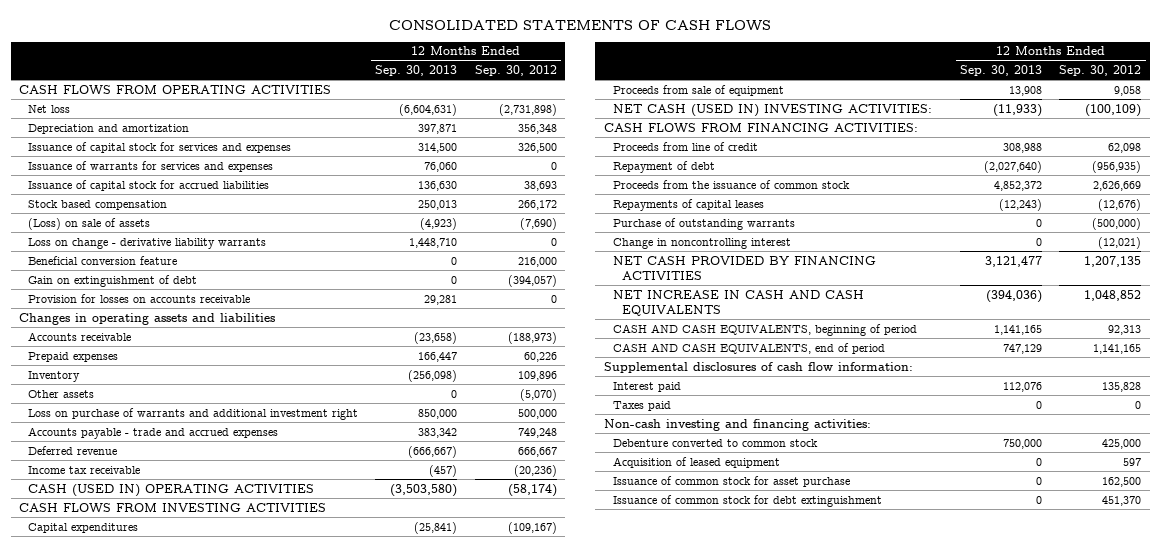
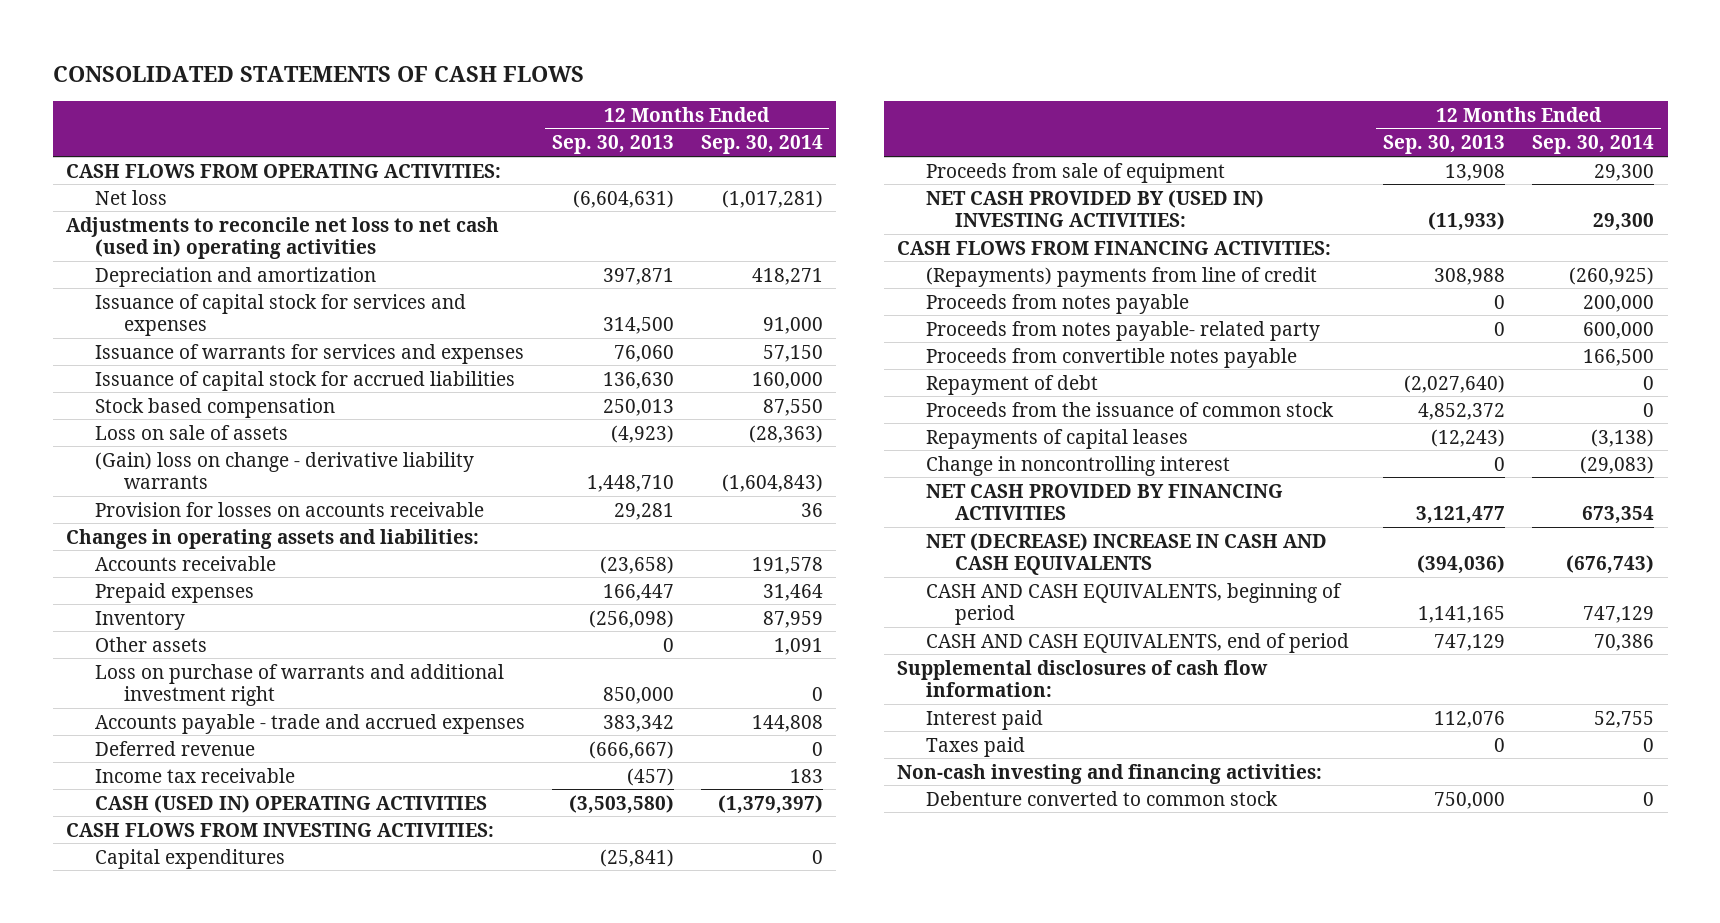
- | 12 Months Ended Sep. 30, 2013 | 12 Months Ended Sep. 30, 2012
+ | 12 Months Ended Sep. 30, 2013 | 12 Months Ended Sep. 30, 2014
- CASH FLOWS FROM OPERATING ACTIVITIES
+ CASH FLOWS FROM OPERATING ACTIVITIES:
+ Adjustments to reconcile net loss to net cash (used in) operating activities
- (Loss) on sale of assets | (4,923) | (7,690)
- Loss on change - derivative liability warrants | 1,448,710 | 0
- Beneficial conversion feature | 0 | 216,000
- Gain on extinguishment of debt | 0 | (394,057)
+ Loss on sale of assets | (4,923) | (28,363)
+ (Gain) loss on change - derivative liability warrants | 1,448,710 | (1,604,843)
- Changes in operating assets and liabilities
+ Changes in operating assets and liabilities:
- CASH FLOWS FROM INVESTING ACTIVITIES
+ CASH FLOWS FROM INVESTING ACTIVITIES:
- NET CASH (USED IN) INVESTING ACTIVITIES: | (11,933) | (100,109)
+ NET CASH PROVIDED BY (USED IN) INVESTING ACTIVITIES: | (11,933) | 29,300
- Proceeds from line of credit | 308,988 | 62,098
+ (Repayments) payments from line of credit | 308,988 | (260,925)
+ Proceeds from notes payable | 0 | 200,000
+ Proceeds from notes payable- related party | 0 | 600,000
+ Proceeds from convertible notes payable | | 166,500
- Purchase of outstanding warrants | 0 | (500,000)
- NET INCREASE IN CASH AND CASH EQUIVALENTS | (394,036) | 1,048,852
+ NET (DECREASE) INCREASE IN CASH AND CASH EQUIVALENTS | (394,036) | (676,743)
- Acquisition of leased equipment | 0 | 597
- Issuance of common stock for asset purchase | 0 | 162,500
- Issuance of common stock for debt extinguishment | 0 | 451,370

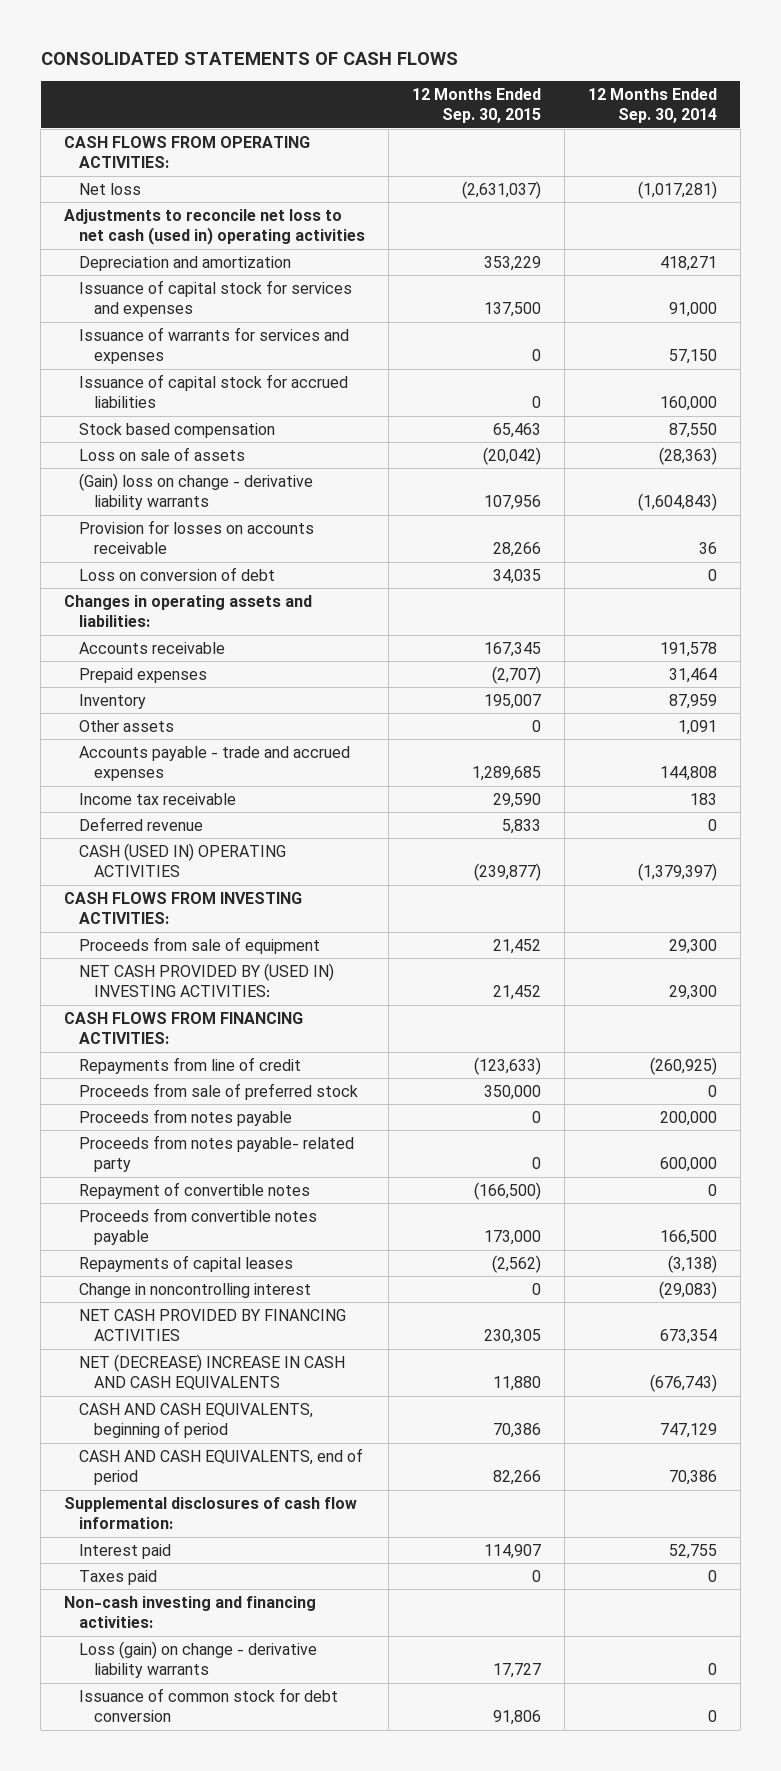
- | 12 Months Ended Sep. 30, 2013 | 12 Months Ended Sep. 30, 2014
+ | 12 Months Ended Sep. 30, 2015 | 12 Months Ended Sep. 30, 2014
+ Loss on conversion of debt | 34,035 | 0
- Loss on purchase of warrants and additional investment right | 850,000 | 0
moved down: Deferred revenue | 5,833 | 0
- Capital expenditures | (25,841) | 0
- (Repayments) payments from line of credit | 308,988 | (260,925)
+ Repayments from line of credit | (123,633) | (260,925)
+ Proceeds from sale of preferred stock | 350,000 | 0
+ Repayment of convertible notes | (166,500) | 0
- Repayment of debt | (2,027,640) | 0
- Proceeds from the issuance of common stock | 4,852,372 | 0
- Debenture converted to common stock | 750,000 | 0
+ Loss (gain) on change - derivative liability warrants | 17,727 | 0
+ Issuance of common stock for debt conversion | 91,806 | 0

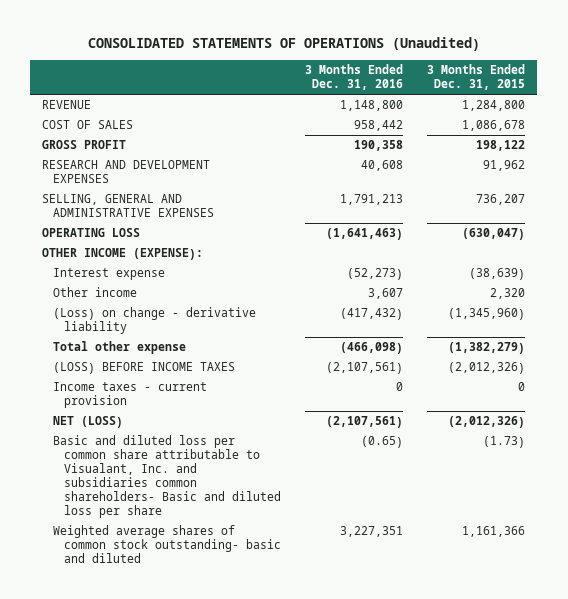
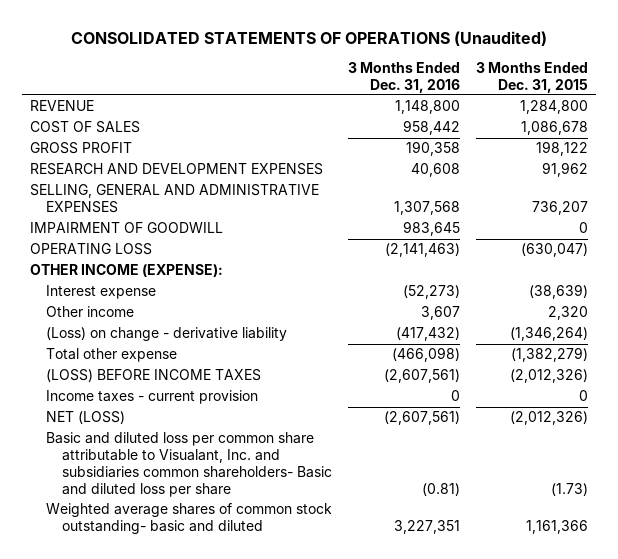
- SELLING, GENERAL AND ADMINISTRATIVE EXPENSES | 1,791,213 | 736,207
- OPERATING LOSS | (1,641,463) | (630,047)
+ SELLING, GENERAL AND ADMINISTRATIVE EXPENSES | 1,307,568 | 736,207
+ IMPAIRMENT OF GOODWILL | 983,645 | 0
+ OPERATING LOSS | (2,141,463) | (630,047)
- (Loss) on change - derivative liability | (417,432) | (1,345,960)
+ (Loss) on change - derivative liability | (417,432) | (1,346,264)
- (LOSS) BEFORE INCOME TAXES | (2,107,561) | (2,012,326)
+ (LOSS) BEFORE INCOME TAXES | (2,607,561) | (2,012,326)
- NET (LOSS) | (2,107,561) | (2,012,326)
- Basic and diluted loss per common share attributable to Visualant, Inc. and subsidiaries common shareholders- Basic and diluted loss per share | (0.65) | (1.73)
+ NET (LOSS) | (2,607,561) | (2,012,326)
+ Basic and diluted loss per common share attributable to Visualant, Inc. and subsidiaries common shareholders- Basic and diluted loss per share | (0.81) | (1.73)

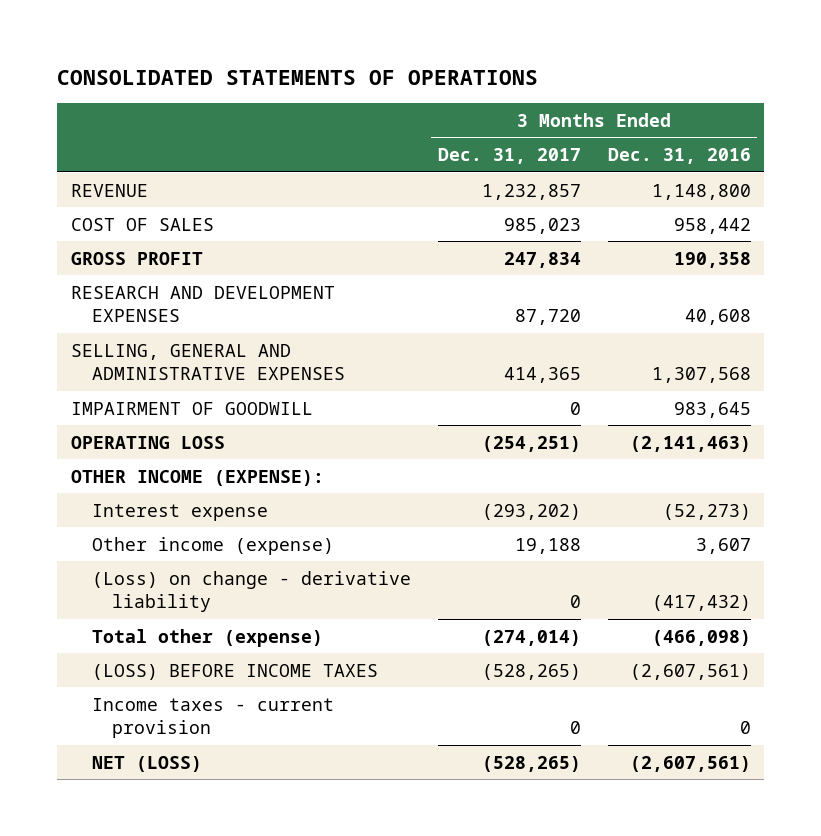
- CONSOLIDATED STATEMENTS OF OPERATIONS (Unaudited)
+ CONSOLIDATED STATEMENTS OF OPERATIONS
- | 3 Months Ended Dec. 31, 2016 | 3 Months Ended Dec. 31, 2015
+ | 3 Months Ended Dec. 31, 2017 | 3 Months Ended Dec. 31, 2016
- Other income | 3,607 | 2,320
+ Other income (expense) | 19,188 | 3,607
- Total other expense | (466,098) | (1,382,279)
+ Total other (expense) | (274,014) | (466,098)
- Basic and diluted loss per common share attributable to Visualant, Inc. and subsidiaries common shareholders- Basic and diluted loss per share | (0.81) | (1.73)
- Weighted average shares of common stock outstanding- basic and diluted | 3,227,351 | 1,161,366

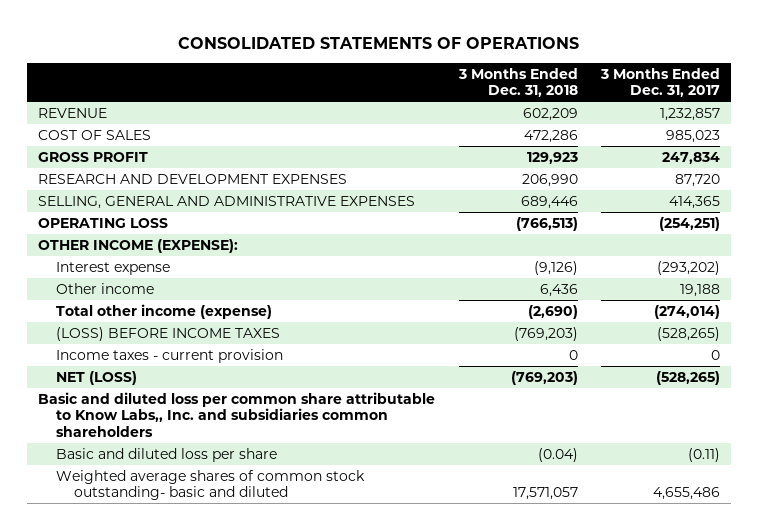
- | 3 Months Ended Dec. 31, 2017 | 3 Months Ended Dec. 31, 2016
+ | 3 Months Ended Dec. 31, 2018 | 3 Months Ended Dec. 31, 2017
- IMPAIRMENT OF GOODWILL | 0 | 983,645
- Other income (expense) | 19,188 | 3,607
- (Loss) on change - derivative liability | 0 | (417,432)
- Total other (expense) | (274,014) | (466,098)
+ Other income | 6,436 | 19,188
+ Total other income (expense) | (2,690) | (274,014)
+ Basic and diluted loss per common share attributable to Know Labs,, Inc. and subsidiaries common shareholders
+ Basic and diluted loss per share | (0.04) | (0.11)
+ Weighted average shares of common stock outstanding- basic and diluted | 17,571,057 | 4,655,486

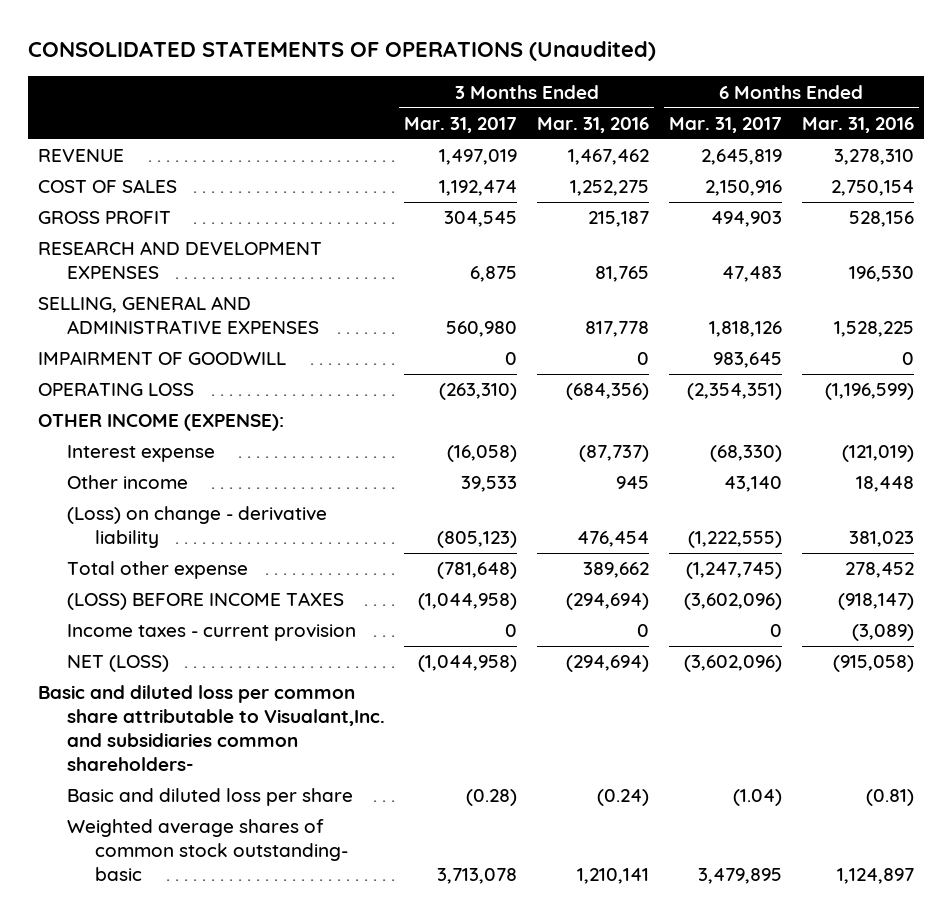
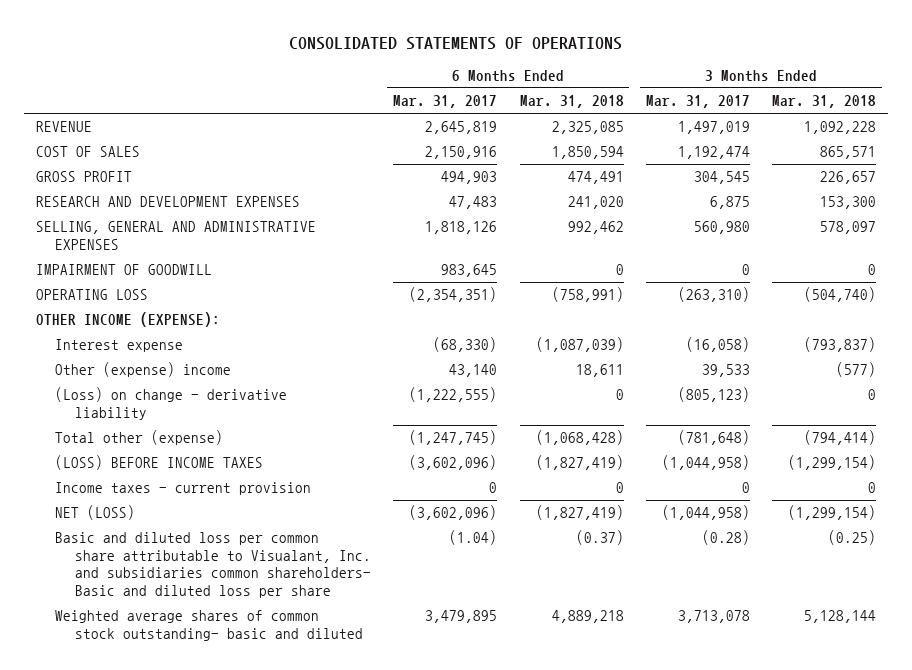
- CONSOLIDATED STATEMENTS OF OPERATIONS (Unaudited)
+ CONSOLIDATED STATEMENTS OF OPERATIONS
- | 3 Months Ended Mar. 31, 2017 | 3 Months Ended Mar. 31, 2016 | 6 Months Ended Mar. 31, 2017 | 6 Months Ended Mar. 31, 2016
+ | 6 Months Ended Mar. 31, 2017 | 6 Months Ended Mar. 31, 2018 | 3 Months Ended Mar. 31, 2017 | 3 Months Ended Mar. 31, 2018
- Other income | 39,533 | 945 | 43,140 | 18,448
+ Other (expense) income | 43,140 | 18,611 | 39,533 | (577)
- Total other expense | (781,648) | 389,662 | (1,247,745) | 278,452
+ Total other (expense) | (1,247,745) | (1,068,428) | (781,648) | (794,414)
- Basic and diluted loss per common share attributable to Visualant,Inc. and subsidiaries common shareholders-
- Basic and diluted loss per share | (0.28) | (0.24) | (1.04) | (0.81)
- Weighted average shares of common stock outstanding- basic | 3,713,078 | 1,210,141 | 3,479,895 | 1,124,897
+ Basic and diluted loss per common share attributable to Visualant, Inc. and subsidiaries common shareholders- Basic and diluted loss per share | (1.04) | (0.37) | (0.28) | (0.25)
+ Weighted average shares of common stock outstanding- basic and diluted | 3,479,895 | 4,889,218 | 3,713,078 | 5,128,144

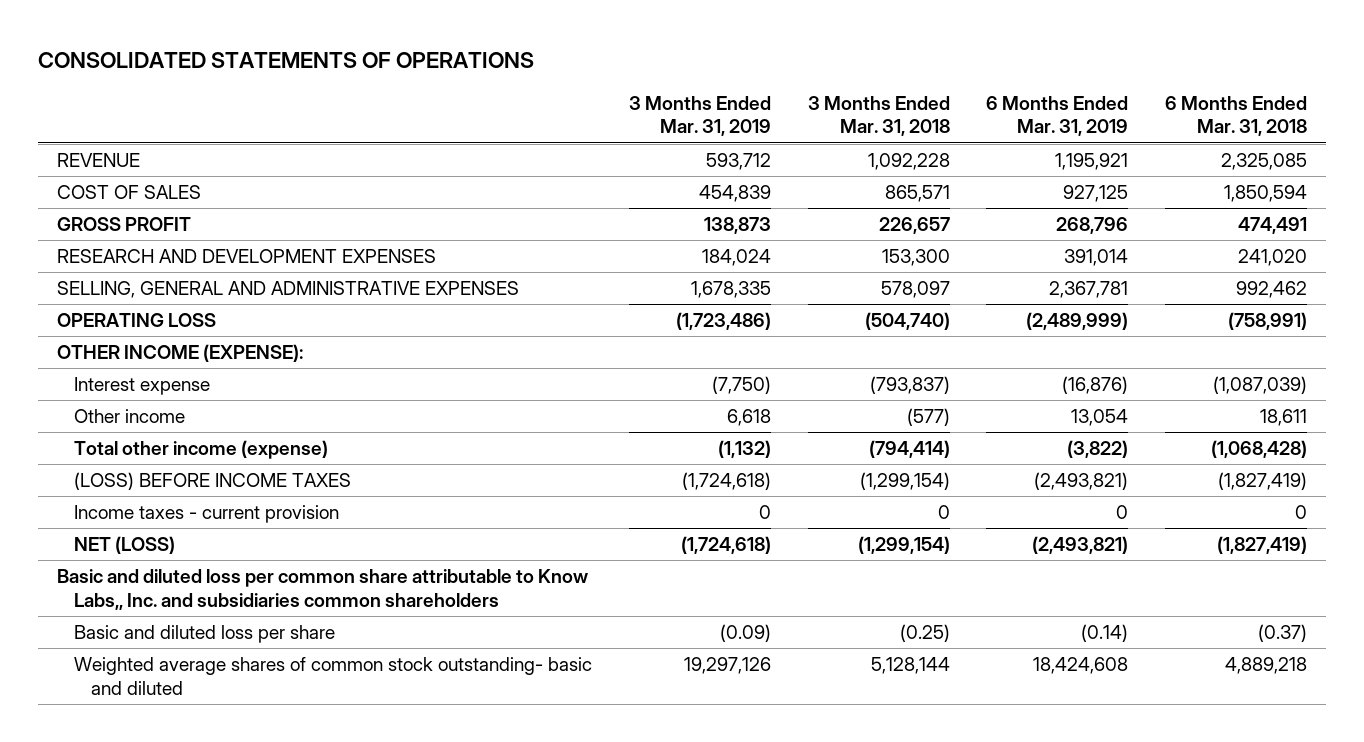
- | 6 Months Ended Mar. 31, 2017 | 6 Months Ended Mar. 31, 2018 | 3 Months Ended Mar. 31, 2017 | 3 Months Ended Mar. 31, 2018
+ | 3 Months Ended Mar. 31, 2019 | 3 Months Ended Mar. 31, 2018 | 6 Months Ended Mar. 31, 2019 | 6 Months Ended Mar. 31, 2018
- IMPAIRMENT OF GOODWILL | 983,645 | 0 | 0 | 0
- Other (expense) income | 43,140 | 18,611 | 39,533 | (577)
- (Loss) on change - derivative liability | (1,222,555) | 0 | (805,123) | 0
- Total other (expense) | (1,247,745) | (1,068,428) | (781,648) | (794,414)
+ Other income | 6,618 | (577) | 13,054 | 18,611
+ Total other income (expense) | (1,132) | (794,414) | (3,822) | (1,068,428)
- Basic and diluted loss per common share attributable to Visualant, Inc. and subsidiaries common shareholders- Basic and diluted loss per share | (1.04) | (0.37) | (0.28) | (0.25)
+ Basic and diluted loss per common share attributable to Know Labs,, Inc. and subsidiaries common shareholders
+ Basic and diluted loss per share | (0.09) | (0.25) | (0.14) | (0.37)

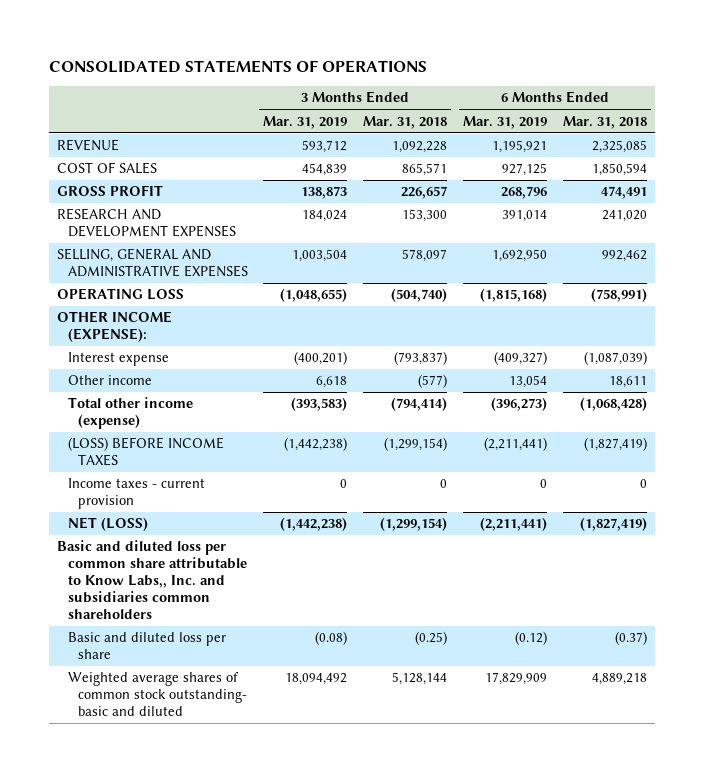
- SELLING, GENERAL AND ADMINISTRATIVE EXPENSES | 1,678,335 | 578,097 | 2,367,781 | 992,462
- OPERATING LOSS | (1,723,486) | (504,740) | (2,489,999) | (758,991)
+ SELLING, GENERAL AND ADMINISTRATIVE EXPENSES | 1,003,504 | 578,097 | 1,692,950 | 992,462
+ OPERATING LOSS | (1,048,655) | (504,740) | (1,815,168) | (758,991)
- Interest expense | (7,750) | (793,837) | (16,876) | (1,087,039)
+ Interest expense | (400,201) | (793,837) | (409,327) | (1,087,039)
- Total other income (expense) | (1,132) | (794,414) | (3,822) | (1,068,428)
- (LOSS) BEFORE INCOME TAXES | (1,724,618) | (1,299,154) | (2,493,821) | (1,827,419)
+ Total other income (expense) | (393,583) | (794,414) | (396,273) | (1,068,428)
+ (LOSS) BEFORE INCOME TAXES | (1,442,238) | (1,299,154) | (2,211,441) | (1,827,419)
- NET (LOSS) | (1,724,618) | (1,299,154) | (2,493,821) | (1,827,419)
+ NET (LOSS) | (1,442,238) | (1,299,154) | (2,211,441) | (1,827,419)
- Basic and diluted loss per share | (0.09) | (0.25) | (0.14) | (0.37)
- Weighted average shares of common stock outstanding- basic and diluted | 19,297,126 | 5,128,144 | 18,424,608 | 4,889,218
+ Basic and diluted loss per share | (0.08) | (0.25) | (0.12) | (0.37)
+ Weighted average shares of common stock outstanding- basic and diluted | 18,094,492 | 5,128,144 | 17,829,909 | 4,889,218

